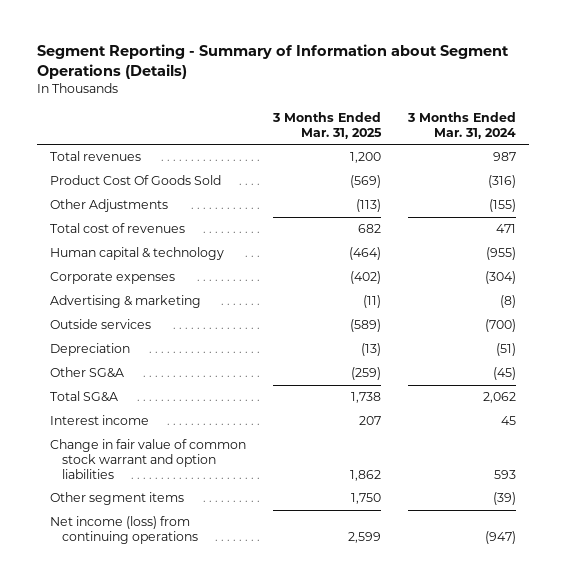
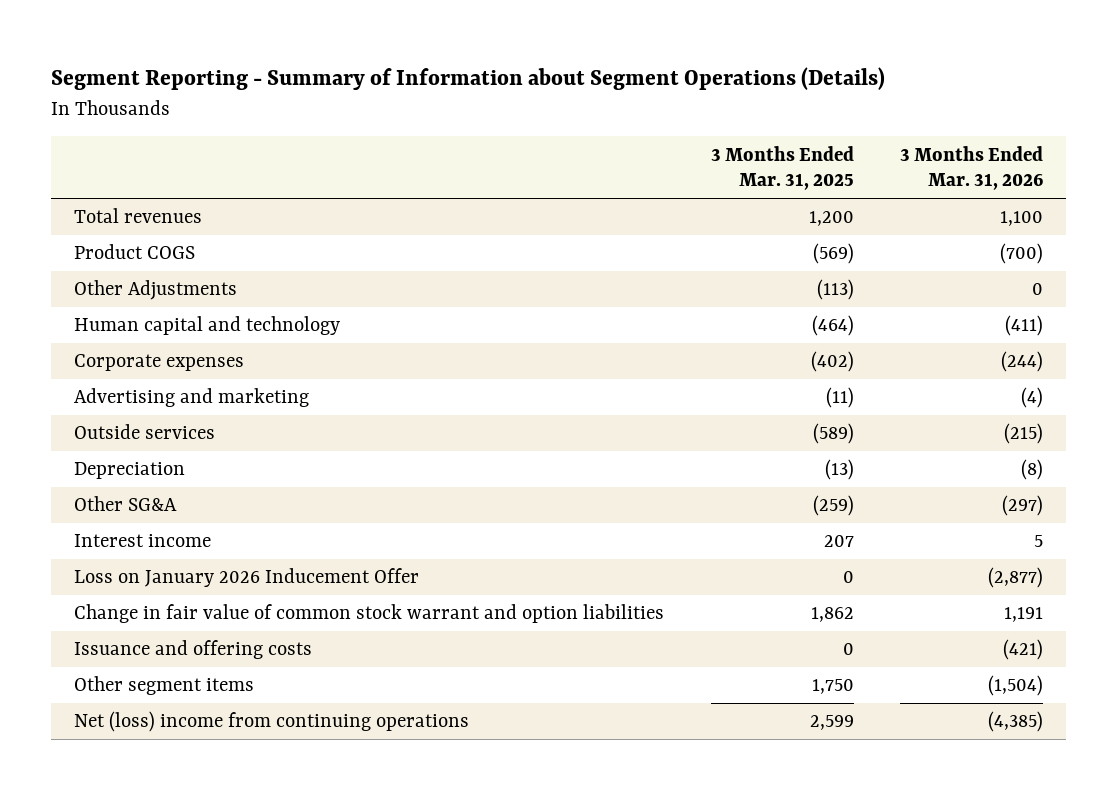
- | 3 Months Ended Mar. 31, 2025 | 3 Months Ended Mar. 31, 2024
+ | 3 Months Ended Mar. 31, 2025 | 3 Months Ended Mar. 31, 2026
- Product Cost Of Goods Sold | (569) | (316)
+ Product COGS | (569) | (700)
- Total cost of revenues | 682 | 471
- Human capital & technology | (464) | (955)
+ Human capital and technology | (464) | (411)
- Advertising & marketing | (11) | (8)
+ Advertising and marketing | (11) | (4)
- Total SG&A | 1,738 | 2,062
+ Loss on January 2026 Inducement Offer | 0 | (2,877)
+ Issuance and offering costs | 0 | (421)
- Net income (loss) from continuing operations | 2,599 | (947)
+ Net (loss) income from continuing operations | 2,599 | (4,385)

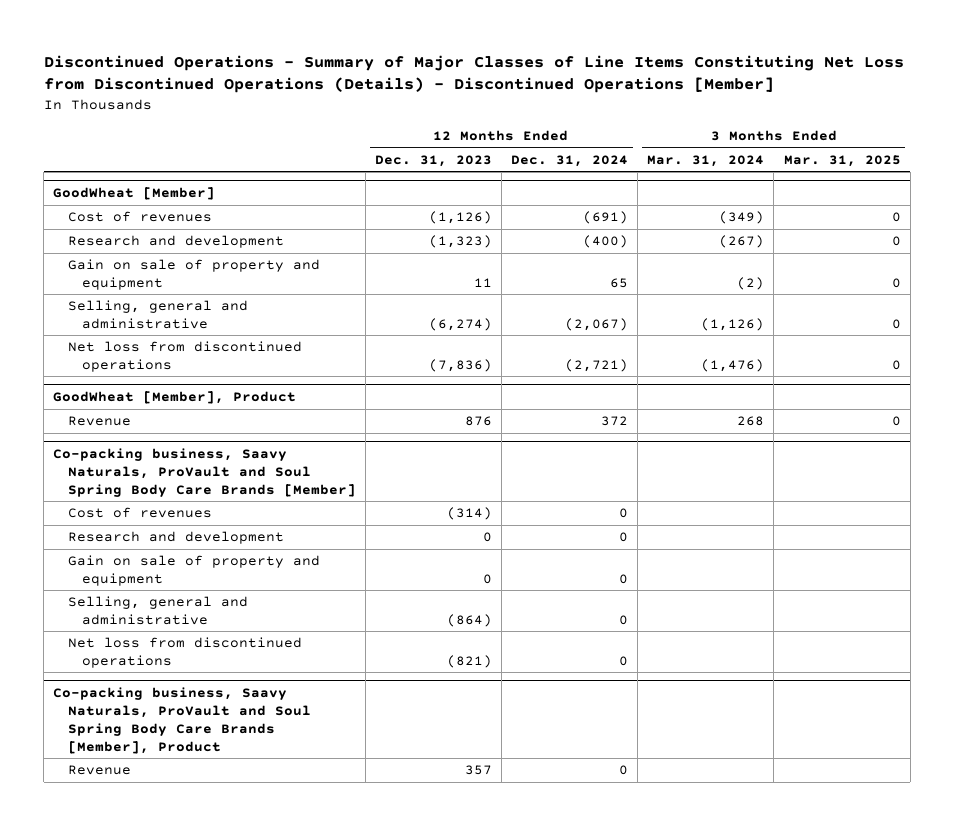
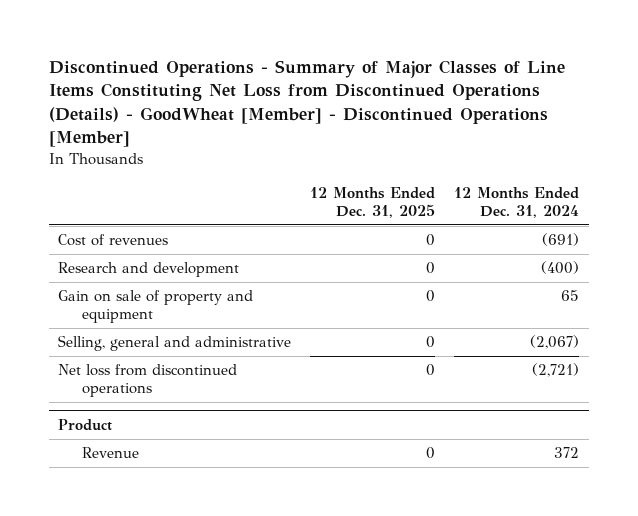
- Discontinued Operations - Summary of Major Classes of Line Items Constituting Net Loss from Discontinued Operations (Details) - Discontinued Operations [Member]
+ Discontinued Operations - Summary of Major Classes of Line Items Constituting Net Loss from Discontinued Operations (Details) - GoodWheat [Member] - Discontinued Operations [Member]
- | 12 Months Ended Dec. 31, 2023 | 12 Months Ended Dec. 31, 2024 | 3 Months Ended Mar. 31, 2024 | 3 Months Ended Mar. 31, 2025
+ | 12 Months Ended Dec. 31, 2025 | 12 Months Ended Dec. 31, 2024
- GoodWheat [Member]
- GoodWheat [Member], Product
+ Product
- Co-packing business, Saavy Naturals, ProVault and Soul Spring Body Care Brands [Member]
- Cost of revenues | (314) | 0 | |
- Research and development | 0 | 0 | |
- Gain on sale of property and equipment | 0 | 0 | |
- Selling, general and administrative | (864) | 0 | |
- Net loss from discontinued operations | (821) | 0 | |
- Co-packing business, Saavy Naturals, ProVault and Soul Spring Body Care Brands [Member], Product
- Revenue | 357 | 0 | |

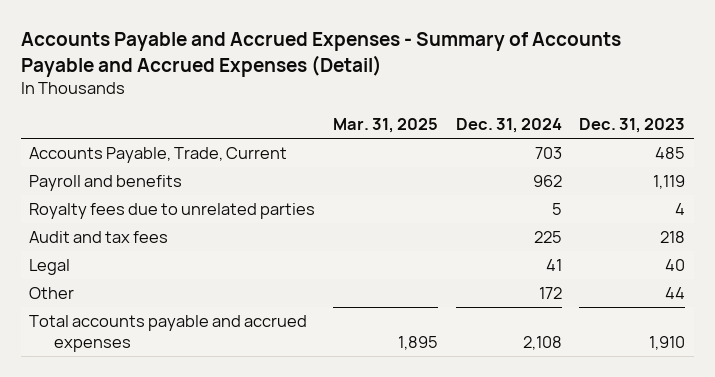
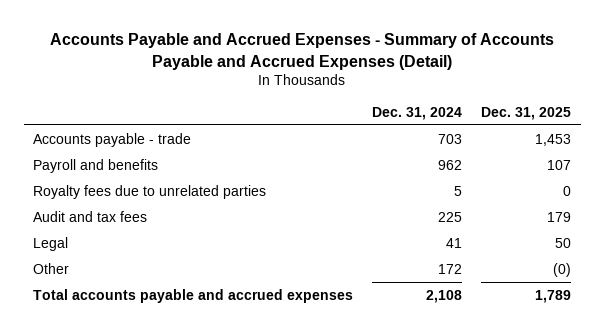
- | Mar. 31, 2025 | Dec. 31, 2024 | Dec. 31, 2023
+ | Dec. 31, 2024 | Dec. 31, 2025
- Accounts Payable, Trade, Current | | 703 | 485
+ Accounts payable - trade | 703 | 1,453

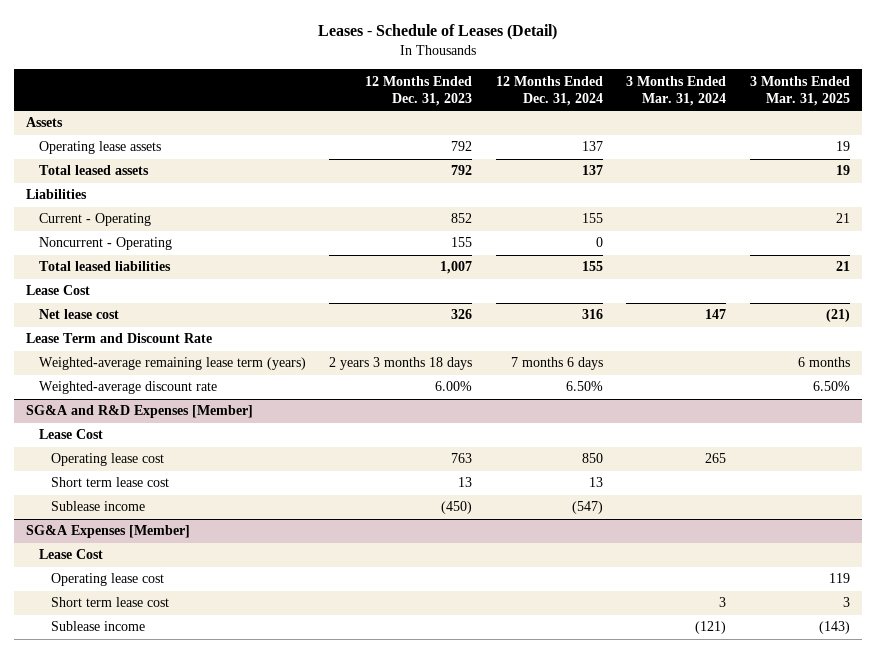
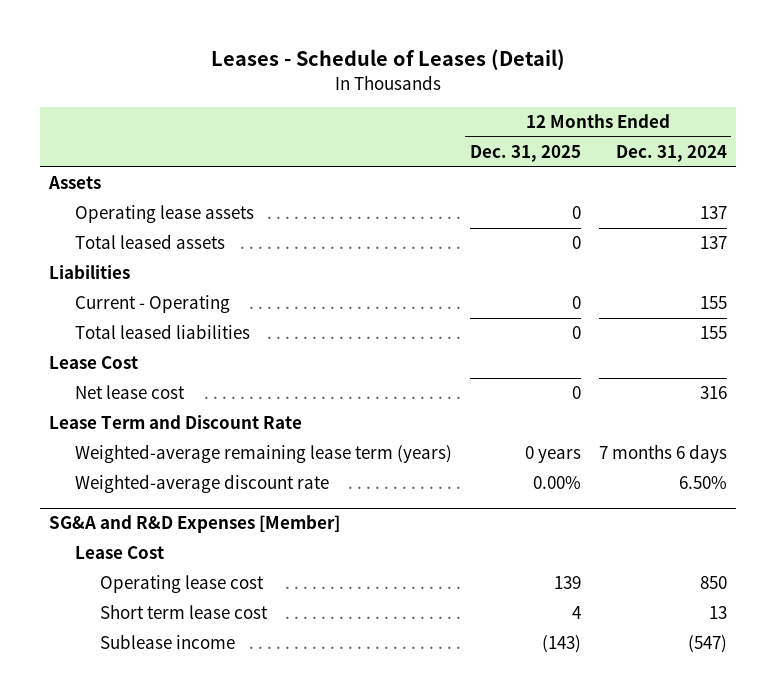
- | 12 Months Ended Dec. 31, 2023 | 12 Months Ended Dec. 31, 2024 | 3 Months Ended Mar. 31, 2024 | 3 Months Ended Mar. 31, 2025
+ | 12 Months Ended Dec. 31, 2025 | 12 Months Ended Dec. 31, 2024
- Noncurrent - Operating | 155 | 0 | |
- SG&A Expenses [Member]
- Lease Cost
- Operating lease cost | | | | 119
- Short term lease cost | | | 3 | 3
- Sublease income | | | (121) | (143)

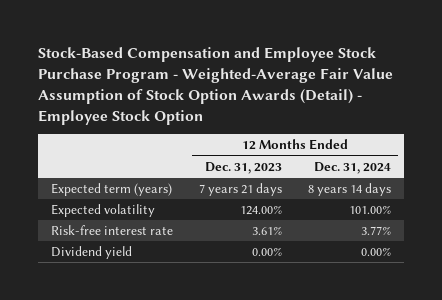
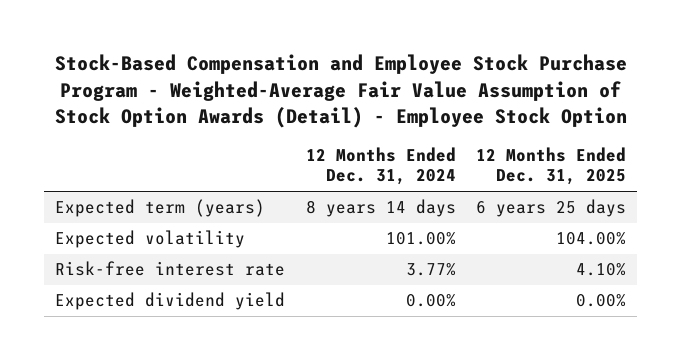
- | 12 Months Ended Dec. 31, 2023 | 12 Months Ended Dec. 31, 2024
+ | 12 Months Ended Dec. 31, 2024 | 12 Months Ended Dec. 31, 2025
- Dividend yield | 0.00% | 0.00%
+ Expected dividend yield | 0.00% | 0.00%

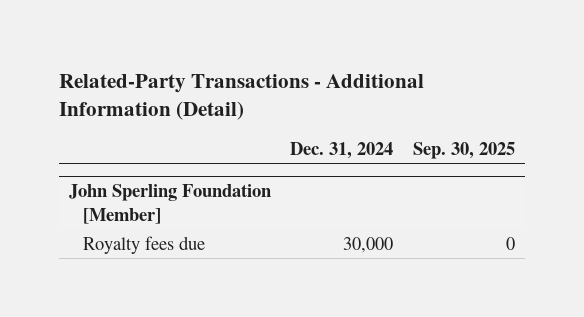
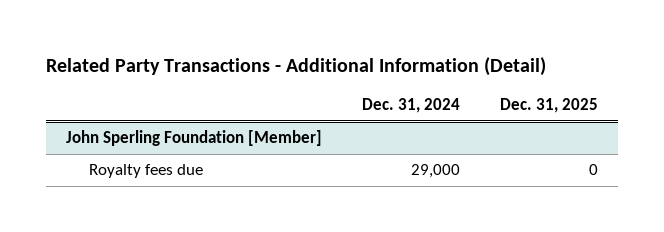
- Related-Party Transactions - Additional Information (Detail)
+ Related Party Transactions - Additional Information (Detail)
- | Dec. 31, 2024 | Sep. 30, 2025
+ | Dec. 31, 2024 | Dec. 31, 2025
@ John Sperling Foundation [Member]
- Royalty fees due | 30,000 | 0
+ Royalty fees due | 29,000 | 0

